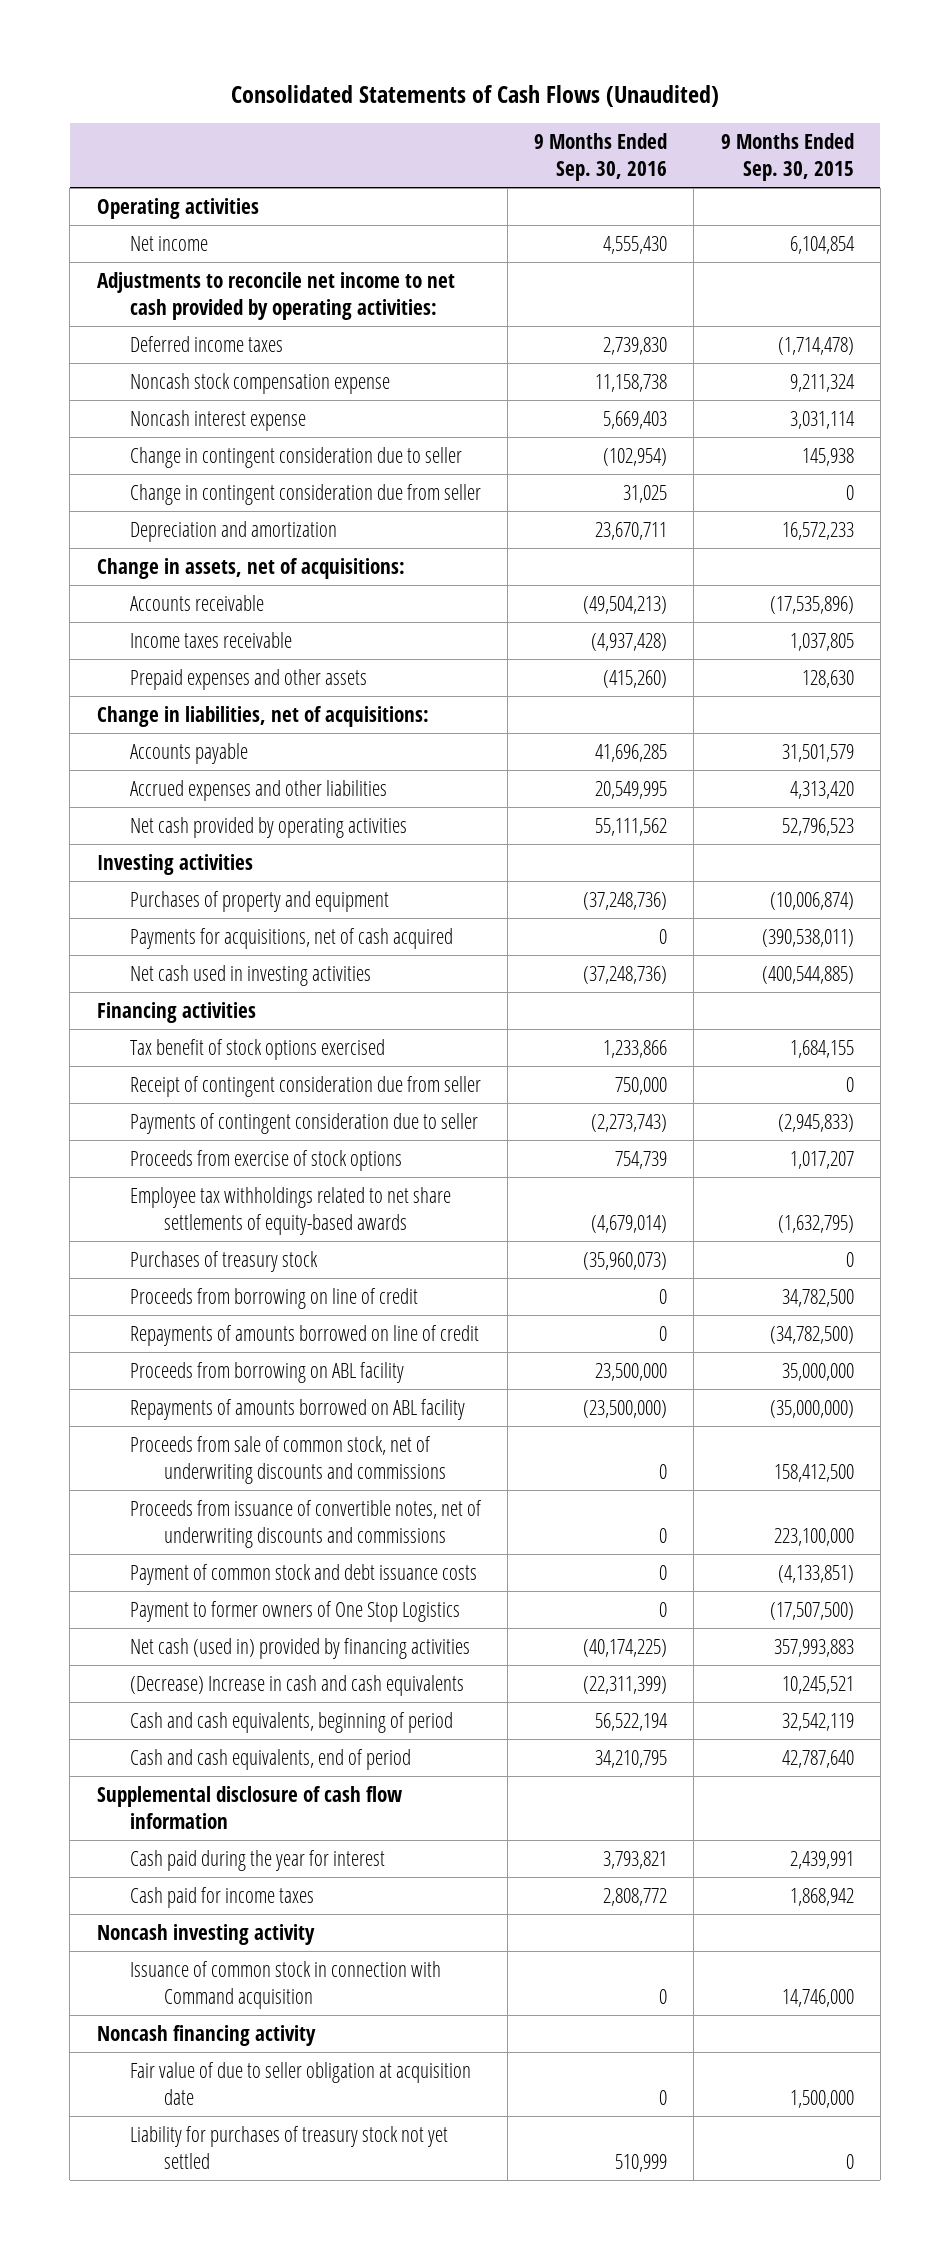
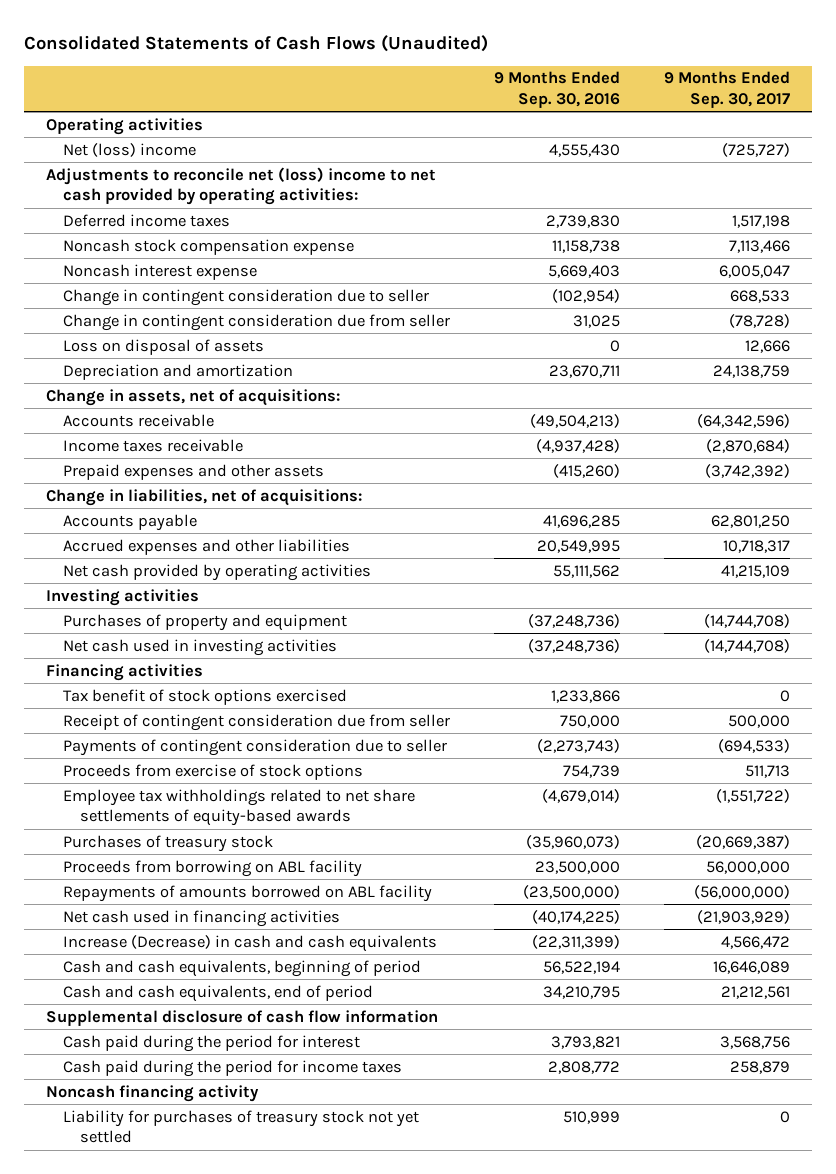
- | 9 Months Ended Sep. 30, 2016 | 9 Months Ended Sep. 30, 2015
+ | 9 Months Ended Sep. 30, 2016 | 9 Months Ended Sep. 30, 2017
- Net income | 4,555,430 | 6,104,854
- Adjustments to reconcile net income to net cash provided by operating activities:
+ Net (loss) income | 4,555,430 | (725,727)
+ Adjustments to reconcile net (loss) income to net cash provided by operating activities:
+ Loss on disposal of assets | 0 | 12,666
- Payments for acquisitions, net of cash acquired | 0 | (390,538,011)
- Proceeds from borrowing on line of credit | 0 | 34,782,500
- Repayments of amounts borrowed on line of credit | 0 | (34,782,500)
- Proceeds from sale of common stock, net of underwriting discounts and commissions | 0 | 158,412,500
- Proceeds from issuance of convertible notes, net of underwriting discounts and commissions | 0 | 223,100,000
- Payment of common stock and debt issuance costs | 0 | (4,133,851)
- Payment to former owners of One Stop Logistics | 0 | (17,507,500)
- Net cash (used in) provided by financing activities | (40,174,225) | 357,993,883
- (Decrease) Increase in cash and cash equivalents | (22,311,399) | 10,245,521
+ Net cash used in financing activities | (40,174,225) | (21,903,929)
+ Increase (Decrease) in cash and cash equivalents | (22,311,399) | 4,566,472
- Cash paid during the year for interest | 3,793,821 | 2,439,991
- Cash paid for income taxes | 2,808,772 | 1,868,942
- Noncash investing activity
- Issuance of common stock in connection with Command acquisition | 0 | 14,746,000
+ Cash paid during the period for interest | 3,793,821 | 3,568,756
+ Cash paid during the period for income taxes | 2,808,772 | 258,879
- Fair value of due to seller obligation at acquisition date | 0 | 1,500,000

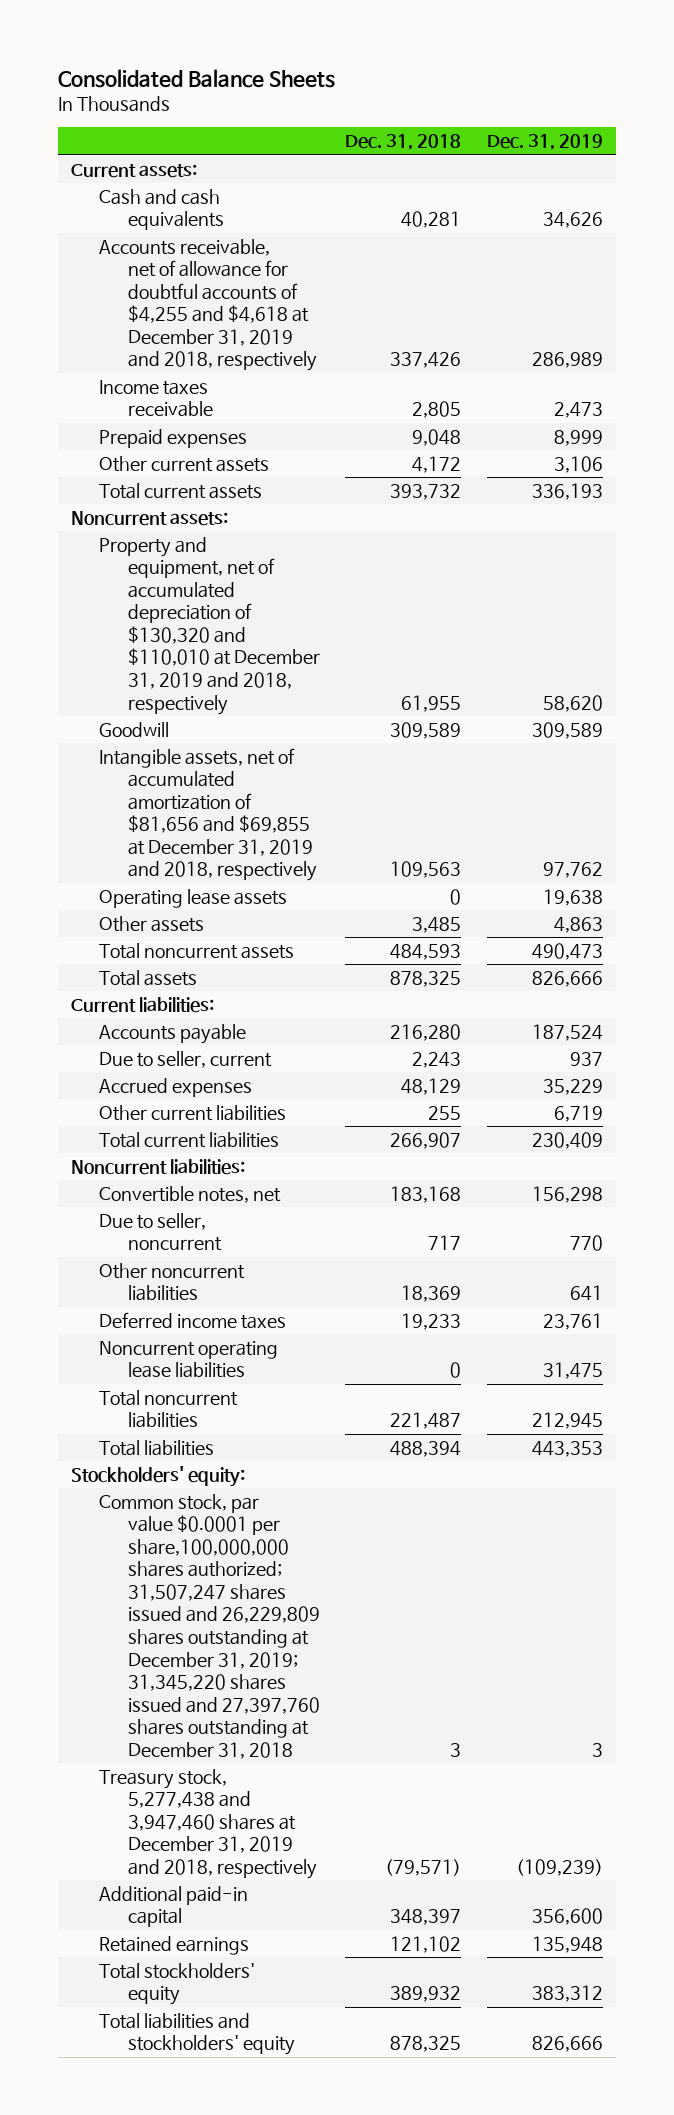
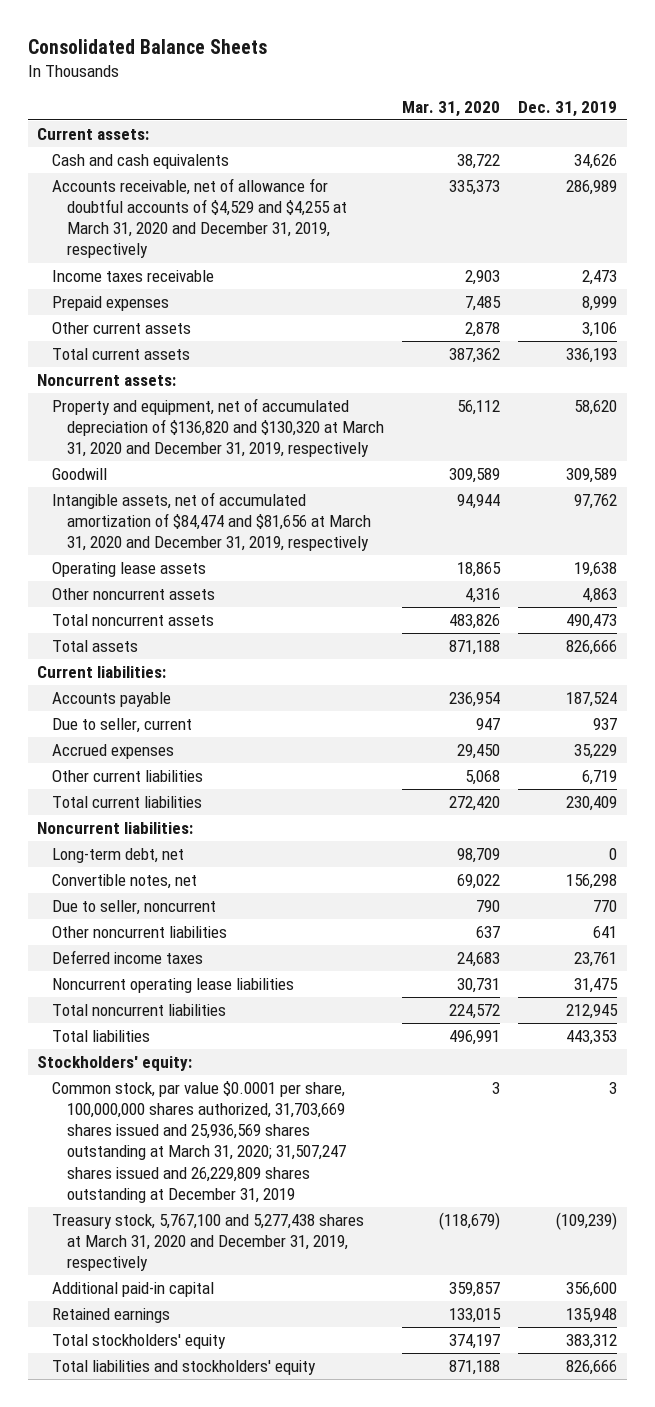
- | Dec. 31, 2018 | Dec. 31, 2019
+ | Mar. 31, 2020 | Dec. 31, 2019
- Accounts receivable, net of allowance for doubtful accounts of $4,255 and $4,618 at December 31, 2019 and 2018, respectively | 337,426 | 286,989
+ Accounts receivable, net of allowance for doubtful accounts of $4,529 and $4,255 at March 31, 2020 and December 31, 2019, respectively | 335,373 | 286,989
- Property and equipment, net of accumulated depreciation of $130,320 and $110,010 at December 31, 2019 and 2018, respectively | 61,955 | 58,620
+ Property and equipment, net of accumulated depreciation of $136,820 and $130,320 at March 31, 2020 and December 31, 2019, respectively | 56,112 | 58,620
- Intangible assets, net of accumulated amortization of $81,656 and $69,855 at December 31, 2019 and 2018, respectively | 109,563 | 97,762
+ Intangible assets, net of accumulated amortization of $84,474 and $81,656 at March 31, 2020 and December 31, 2019, respectively | 94,944 | 97,762
- Other assets | 3,485 | 4,863
+ Other noncurrent assets | 4,316 | 4,863
+ Long-term debt, net | 98,709 | 0
- Common stock, par value $0.0001 per share,100,000,000 shares authorized; 31,507,247 shares issued and 26,229,809 shares outstanding at December 31, 2019; 31,345,220 shares issued and 27,397,760 shares outstanding at December 31, 2018 | 3 | 3
- Treasury stock, 5,277,438 and 3,947,460 shares at December 31, 2019 and 2018, respectively | (79,571) | (109,239)
+ Common stock, par value $0.0001 per share, 100,000,000 shares authorized, 31,703,669 shares issued and 25,936,569 shares outstanding at March 31, 2020; 31,507,247 shares issued and 26,229,809 shares outstanding at December 31, 2019 | 3 | 3
+ Treasury stock, 5,767,100 and 5,277,438 shares at March 31, 2020 and December 31, 2019, respectively | (118,679) | (109,239)

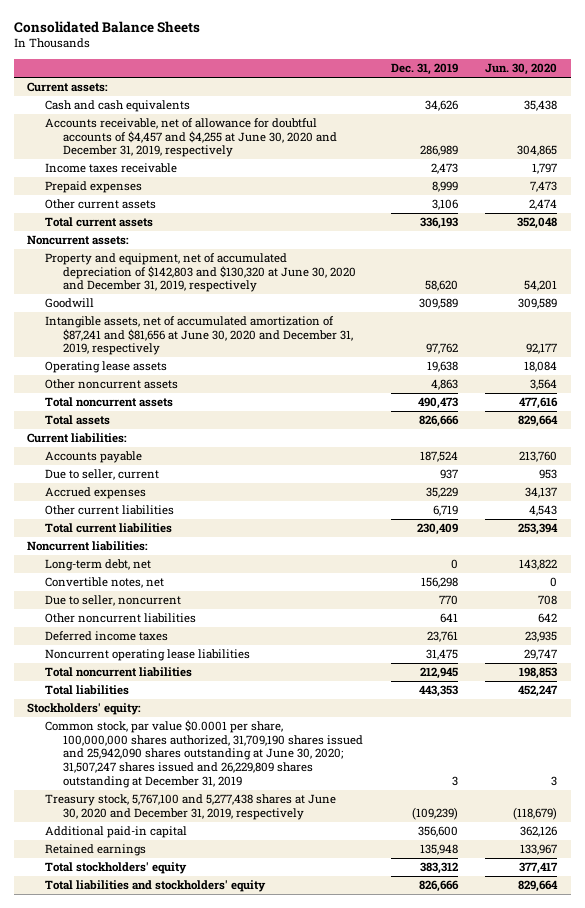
- | Mar. 31, 2020 | Dec. 31, 2019
+ | Dec. 31, 2019 | Jun. 30, 2020
- Accounts receivable, net of allowance for doubtful accounts of $4,529 and $4,255 at March 31, 2020 and December 31, 2019, respectively | 335,373 | 286,989
+ Accounts receivable, net of allowance for doubtful accounts of $4,457 and $4,255 at June 30, 2020 and December 31, 2019, respectively | 286,989 | 304,865
- Property and equipment, net of accumulated depreciation of $136,820 and $130,320 at March 31, 2020 and December 31, 2019, respectively | 56,112 | 58,620
+ Property and equipment, net of accumulated depreciation of $142,803 and $130,320 at June 30, 2020 and December 31, 2019, respectively | 58,620 | 54,201
- Intangible assets, net of accumulated amortization of $84,474 and $81,656 at March 31, 2020 and December 31, 2019, respectively | 94,944 | 97,762
+ Intangible assets, net of accumulated amortization of $87,241 and $81,656 at June 30, 2020 and December 31, 2019, respectively | 97,762 | 92,177
- Common stock, par value $0.0001 per share, 100,000,000 shares authorized, 31,703,669 shares issued and 25,936,569 shares outstanding at March 31, 2020; 31,507,247 shares issued and 26,229,809 shares outstanding at December 31, 2019 | 3 | 3
- Treasury stock, 5,767,100 and 5,277,438 shares at March 31, 2020 and December 31, 2019, respectively | (118,679) | (109,239)
+ Common stock, par value $0.0001 per share, 100,000,000 shares authorized, 31,709,190 shares issued and 25,942,090 shares outstanding at June 30, 2020; 31,507,247 shares issued and 26,229,809 shares outstanding at December 31, 2019 | 3 | 3
+ Treasury stock, 5,767,100 and 5,277,438 shares at June 30, 2020 and December 31, 2019, respectively | (109,239) | (118,679)

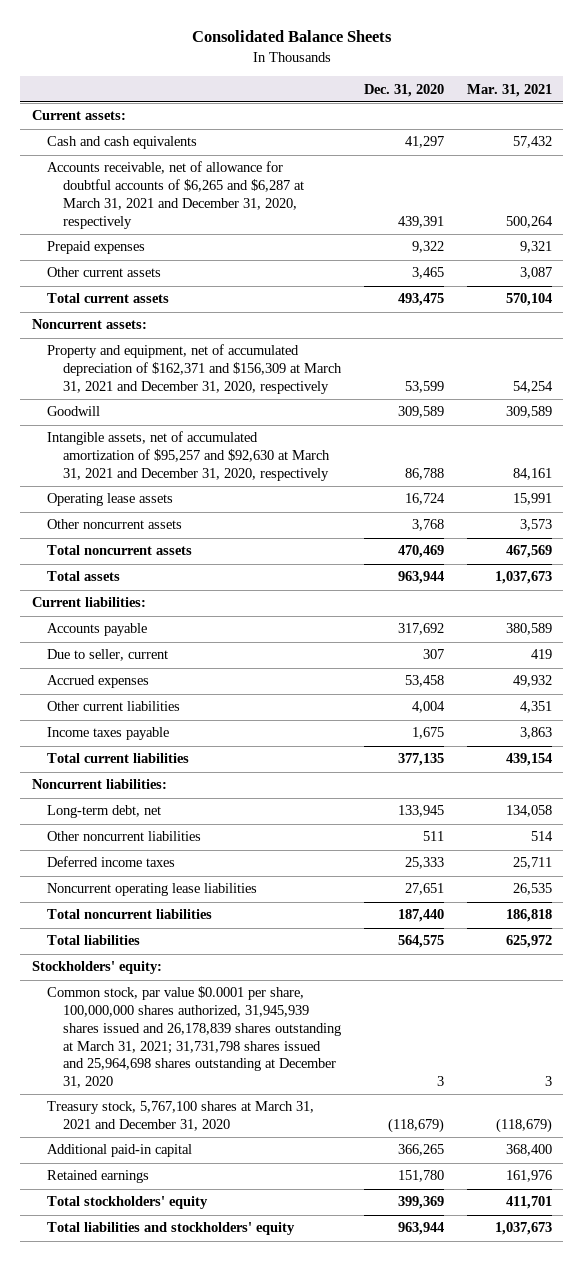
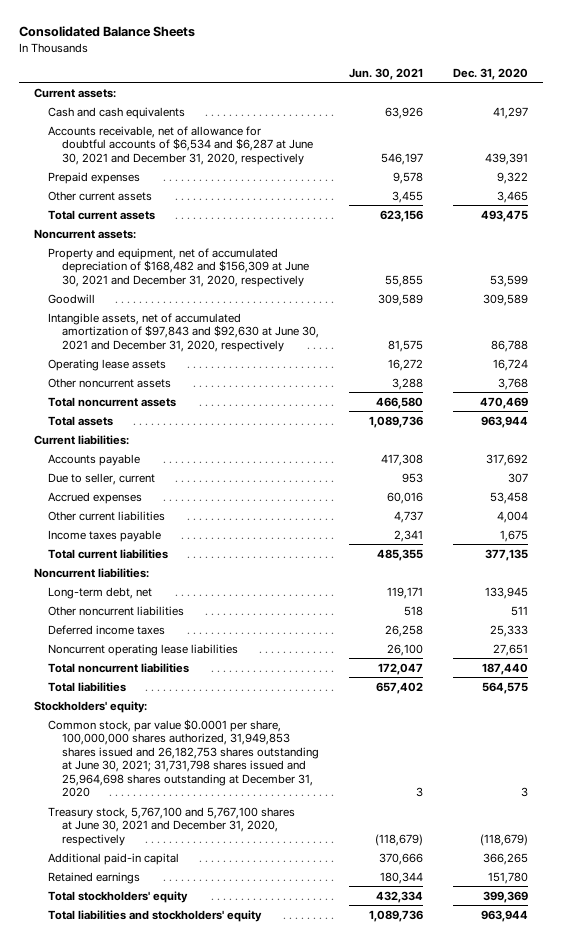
- | Dec. 31, 2020 | Mar. 31, 2021
+ | Jun. 30, 2021 | Dec. 31, 2020
- Accounts receivable, net of allowance for doubtful accounts of $6,265 and $6,287 at March 31, 2021 and December 31, 2020, respectively | 439,391 | 500,264
+ Accounts receivable, net of allowance for doubtful accounts of $6,534 and $6,287 at June 30, 2021 and December 31, 2020, respectively | 546,197 | 439,391
- Property and equipment, net of accumulated depreciation of $162,371 and $156,309 at March 31, 2021 and December 31, 2020, respectively | 53,599 | 54,254
+ Property and equipment, net of accumulated depreciation of $168,482 and $156,309 at June 30, 2021 and December 31, 2020, respectively | 55,855 | 53,599
- Intangible assets, net of accumulated amortization of $95,257 and $92,630 at March 31, 2021 and December 31, 2020, respectively | 86,788 | 84,161
+ Intangible assets, net of accumulated amortization of $97,843 and $92,630 at June 30, 2021 and December 31, 2020, respectively | 81,575 | 86,788
- Common stock, par value $0.0001 per share, 100,000,000 shares authorized, 31,945,939 shares issued and 26,178,839 shares outstanding at March 31, 2021; 31,731,798 shares issued and 25,964,698 shares outstanding at December 31, 2020 | 3 | 3
- Treasury stock, 5,767,100 shares at March 31, 2021 and December 31, 2020 | (118,679) | (118,679)
+ Common stock, par value $0.0001 per share, 100,000,000 shares authorized, 31,949,853 shares issued and 26,182,753 shares outstanding at June 30, 2021; 31,731,798 shares issued and 25,964,698 shares outstanding at December 31, 2020 | 3 | 3
+ Treasury stock, 5,767,100 and 5,767,100 shares at June 30, 2021 and December 31, 2020, respectively | (118,679) | (118,679)

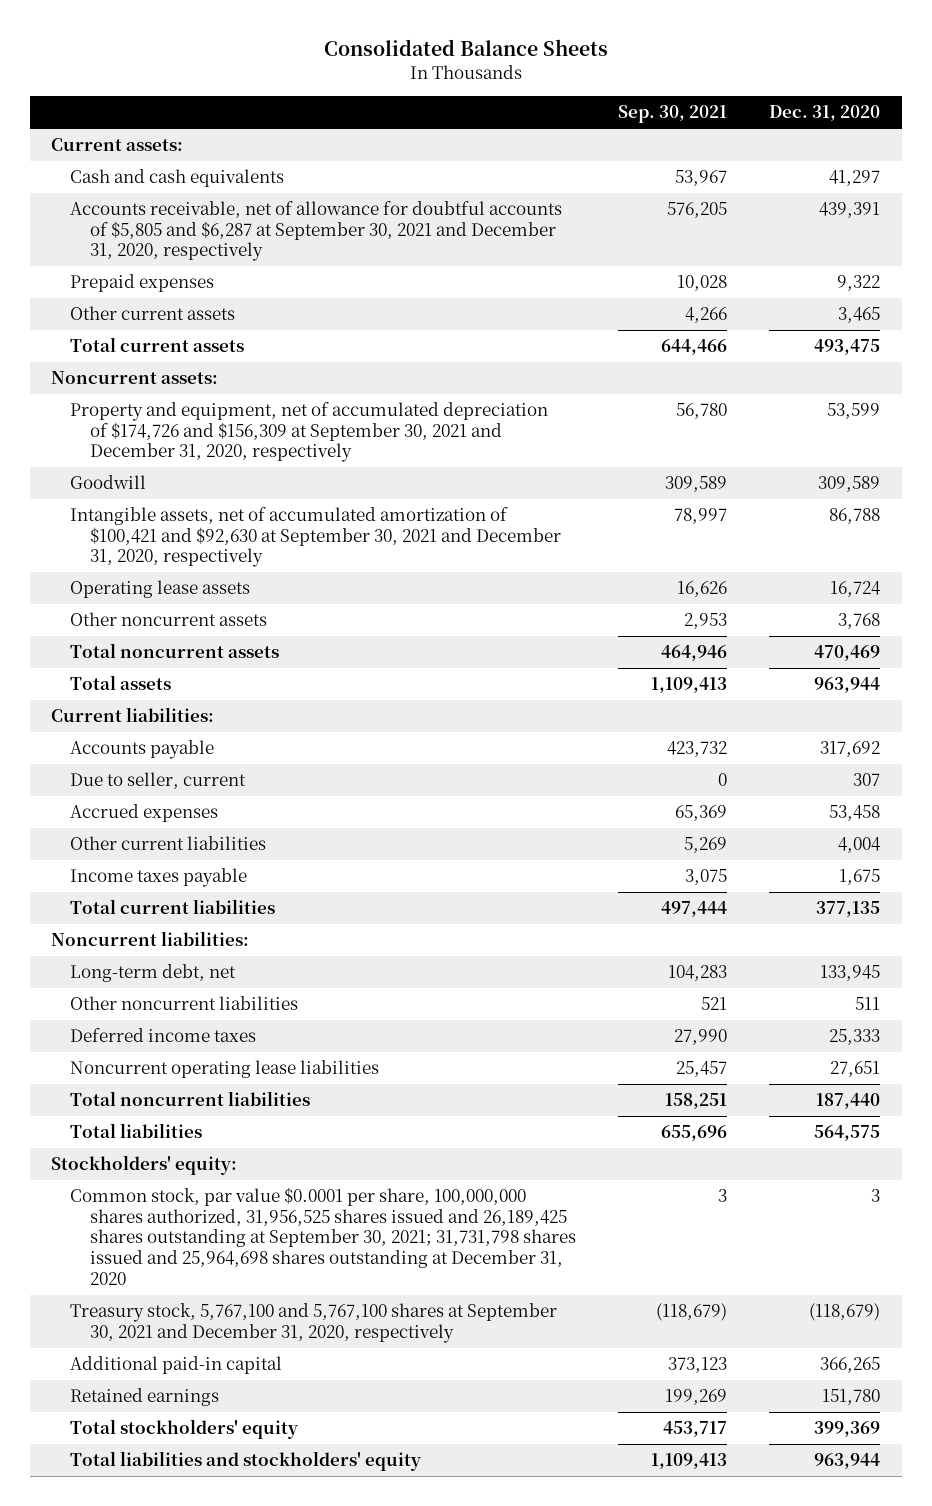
- | Jun. 30, 2021 | Dec. 31, 2020
+ | Sep. 30, 2021 | Dec. 31, 2020
- Accounts receivable, net of allowance for doubtful accounts of $6,534 and $6,287 at June 30, 2021 and December 31, 2020, respectively | 546,197 | 439,391
+ Accounts receivable, net of allowance for doubtful accounts of $5,805 and $6,287 at September 30, 2021 and December 31, 2020, respectively | 576,205 | 439,391
- Property and equipment, net of accumulated depreciation of $168,482 and $156,309 at June 30, 2021 and December 31, 2020, respectively | 55,855 | 53,599
+ Property and equipment, net of accumulated depreciation of $174,726 and $156,309 at September 30, 2021 and December 31, 2020, respectively | 56,780 | 53,599
- Intangible assets, net of accumulated amortization of $97,843 and $92,630 at June 30, 2021 and December 31, 2020, respectively | 81,575 | 86,788
+ Intangible assets, net of accumulated amortization of $100,421 and $92,630 at September 30, 2021 and December 31, 2020, respectively | 78,997 | 86,788
- Common stock, par value $0.0001 per share, 100,000,000 shares authorized, 31,949,853 shares issued and 26,182,753 shares outstanding at June 30, 2021; 31,731,798 shares issued and 25,964,698 shares outstanding at December 31, 2020 | 3 | 3
- Treasury stock, 5,767,100 and 5,767,100 shares at June 30, 2021 and December 31, 2020, respectively | (118,679) | (118,679)
+ Common stock, par value $0.0001 per share, 100,000,000 shares authorized, 31,956,525 shares issued and 26,189,425 shares outstanding at September 30, 2021; 31,731,798 shares issued and 25,964,698 shares outstanding at December 31, 2020 | 3 | 3
+ Treasury stock, 5,767,100 and 5,767,100 shares at September 30, 2021 and December 31, 2020, respectively | (118,679) | (118,679)

